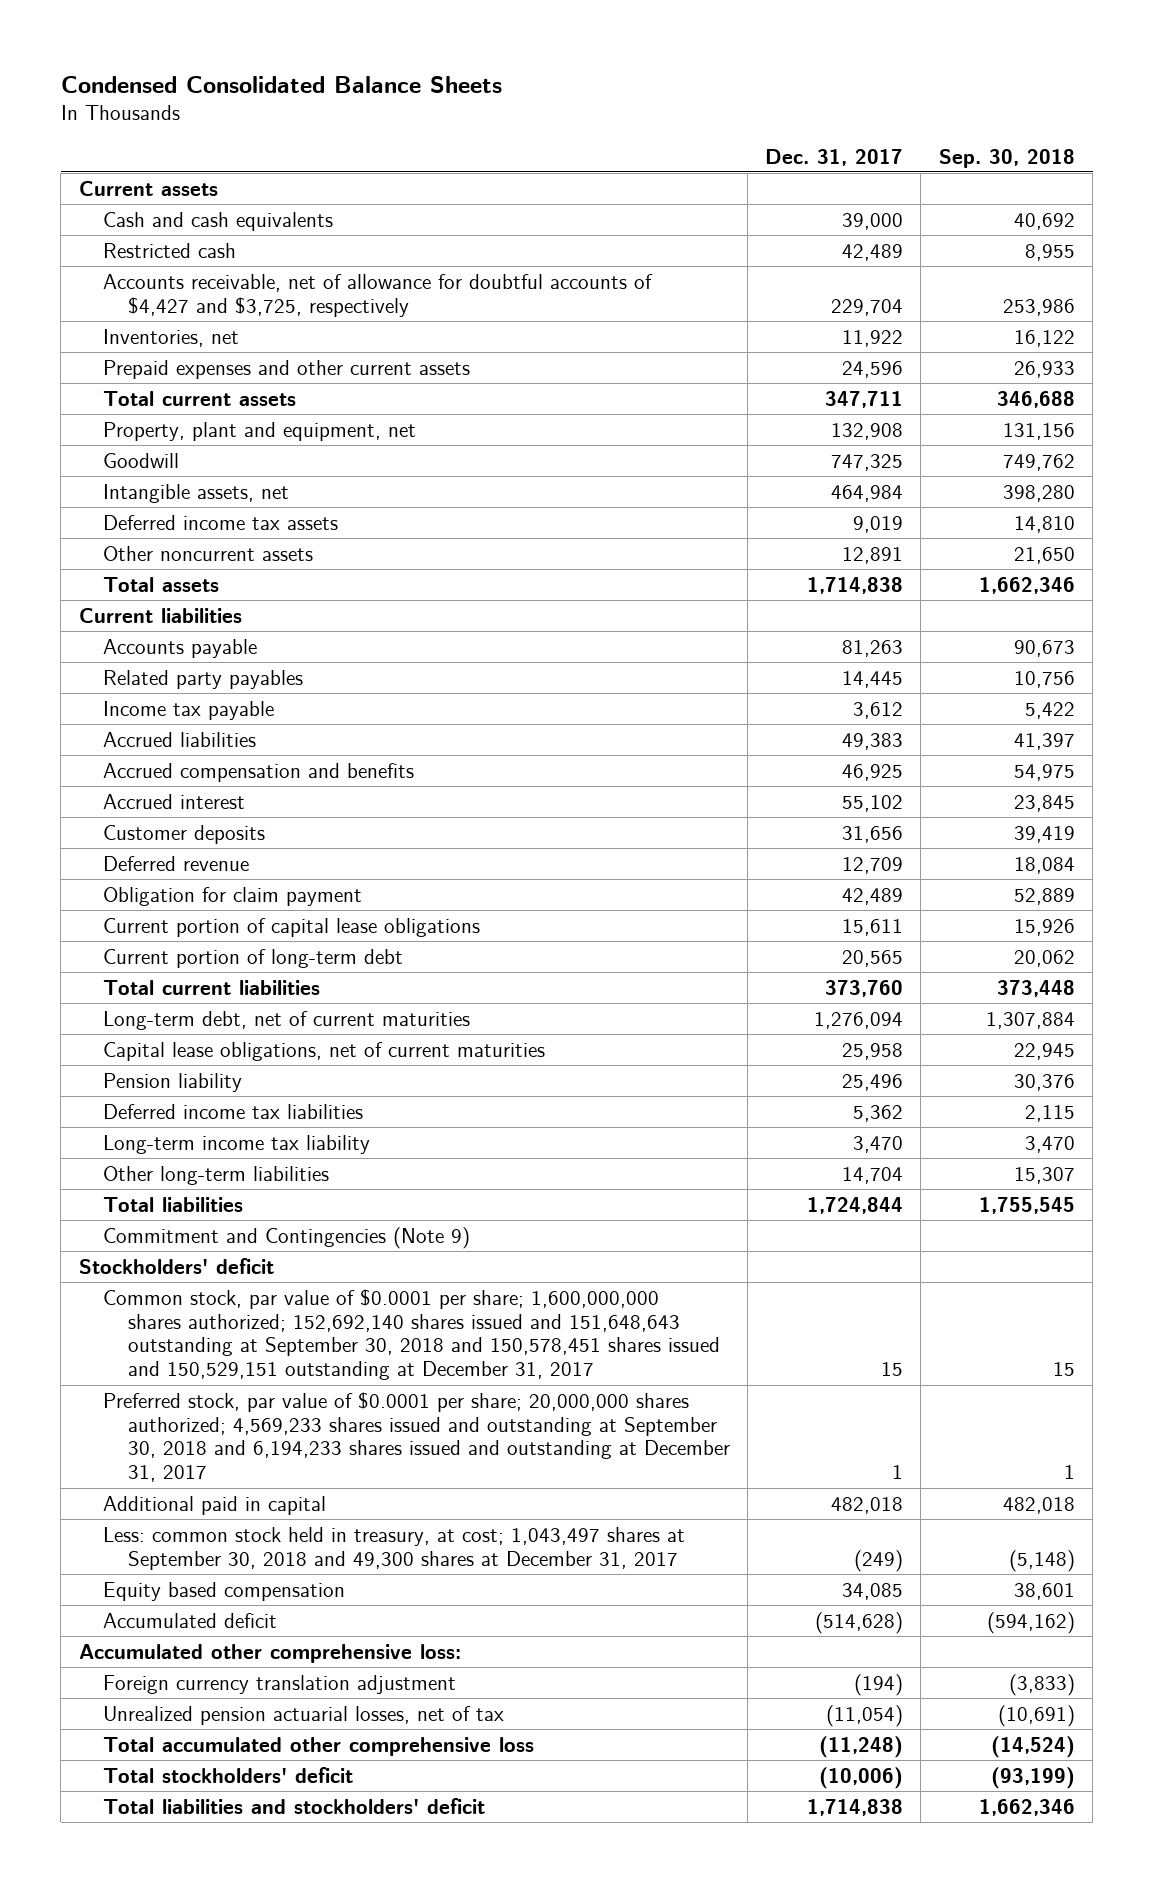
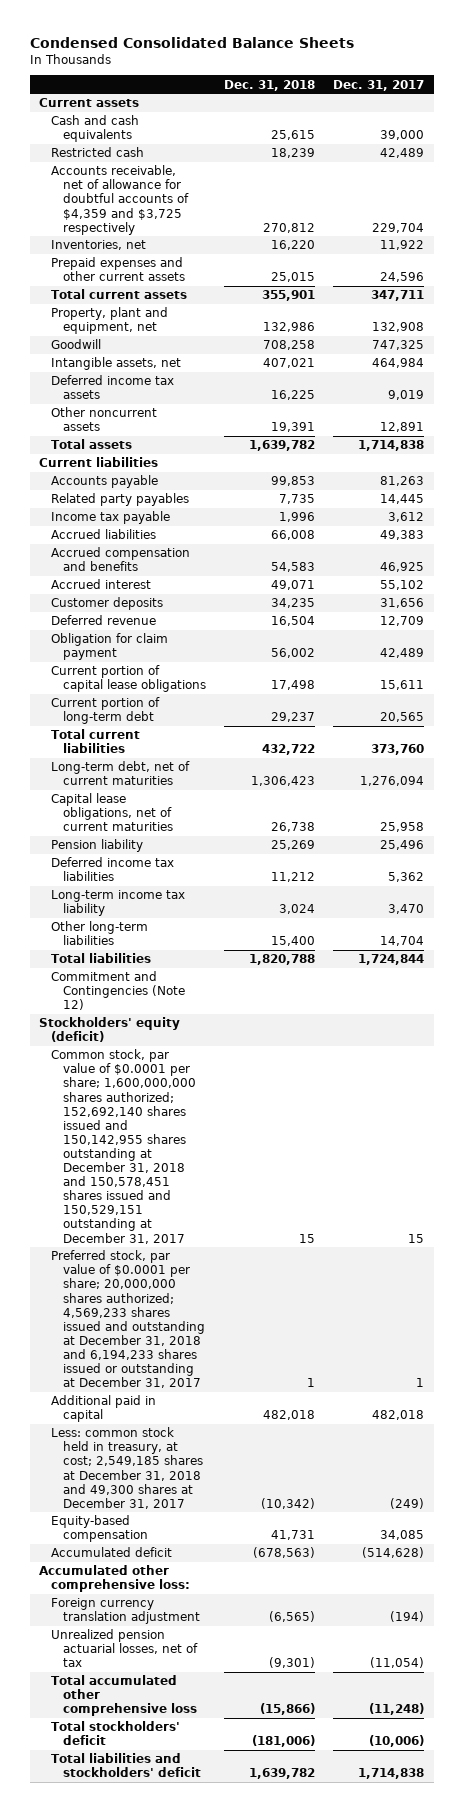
- | Dec. 31, 2017 | Sep. 30, 2018
+ | Dec. 31, 2018 | Dec. 31, 2017
- Accounts receivable, net of allowance for doubtful accounts of $4,427 and $3,725, respectively | 229,704 | 253,986
+ Accounts receivable, net of allowance for doubtful accounts of $4,359 and $3,725 respectively | 270,812 | 229,704
- Commitment and Contingencies (Note 9)
- Stockholders' deficit
- Common stock, par value of $0.0001 per share; 1,600,000,000 shares authorized; 152,692,140 shares issued and 151,648,643 outstanding at September 30, 2018 and 150,578,451 shares issued and 150,529,151 outstanding at December 31, 2017 | 15 | 15
- Preferred stock, par value of $0.0001 per share; 20,000,000 shares authorized; 4,569,233 shares issued and outstanding at September 30, 2018 and 6,194,233 shares issued and outstanding at December 31, 2017 | 1 | 1
+ Commitment and Contingencies (Note 12)
+ Stockholders' equity (deficit)
+ Common stock, par value of $0.0001 per share; 1,600,000,000 shares authorized; 152,692,140 shares issued and 150,142,955 shares outstanding at December 31, 2018 and 150,578,451 shares issued and 150,529,151 outstanding at December 31, 2017 | 15 | 15
+ Preferred stock, par value of $0.0001 per share; 20,000,000 shares authorized; 4,569,233 shares issued and outstanding at December 31, 2018 and 6,194,233 shares issued or outstanding at December 31, 2017 | 1 | 1
- Less: common stock held in treasury, at cost; 1,043,497 shares at September 30, 2018 and 49,300 shares at December 31, 2017 | (249) | (5,148)
- Equity based compensation | 34,085 | 38,601
+ Less: common stock held in treasury, at cost; 2,549,185 shares at December 31, 2018 and 49,300 shares at December 31, 2017 | (10,342) | (249)
+ Equity-based compensation | 41,731 | 34,085

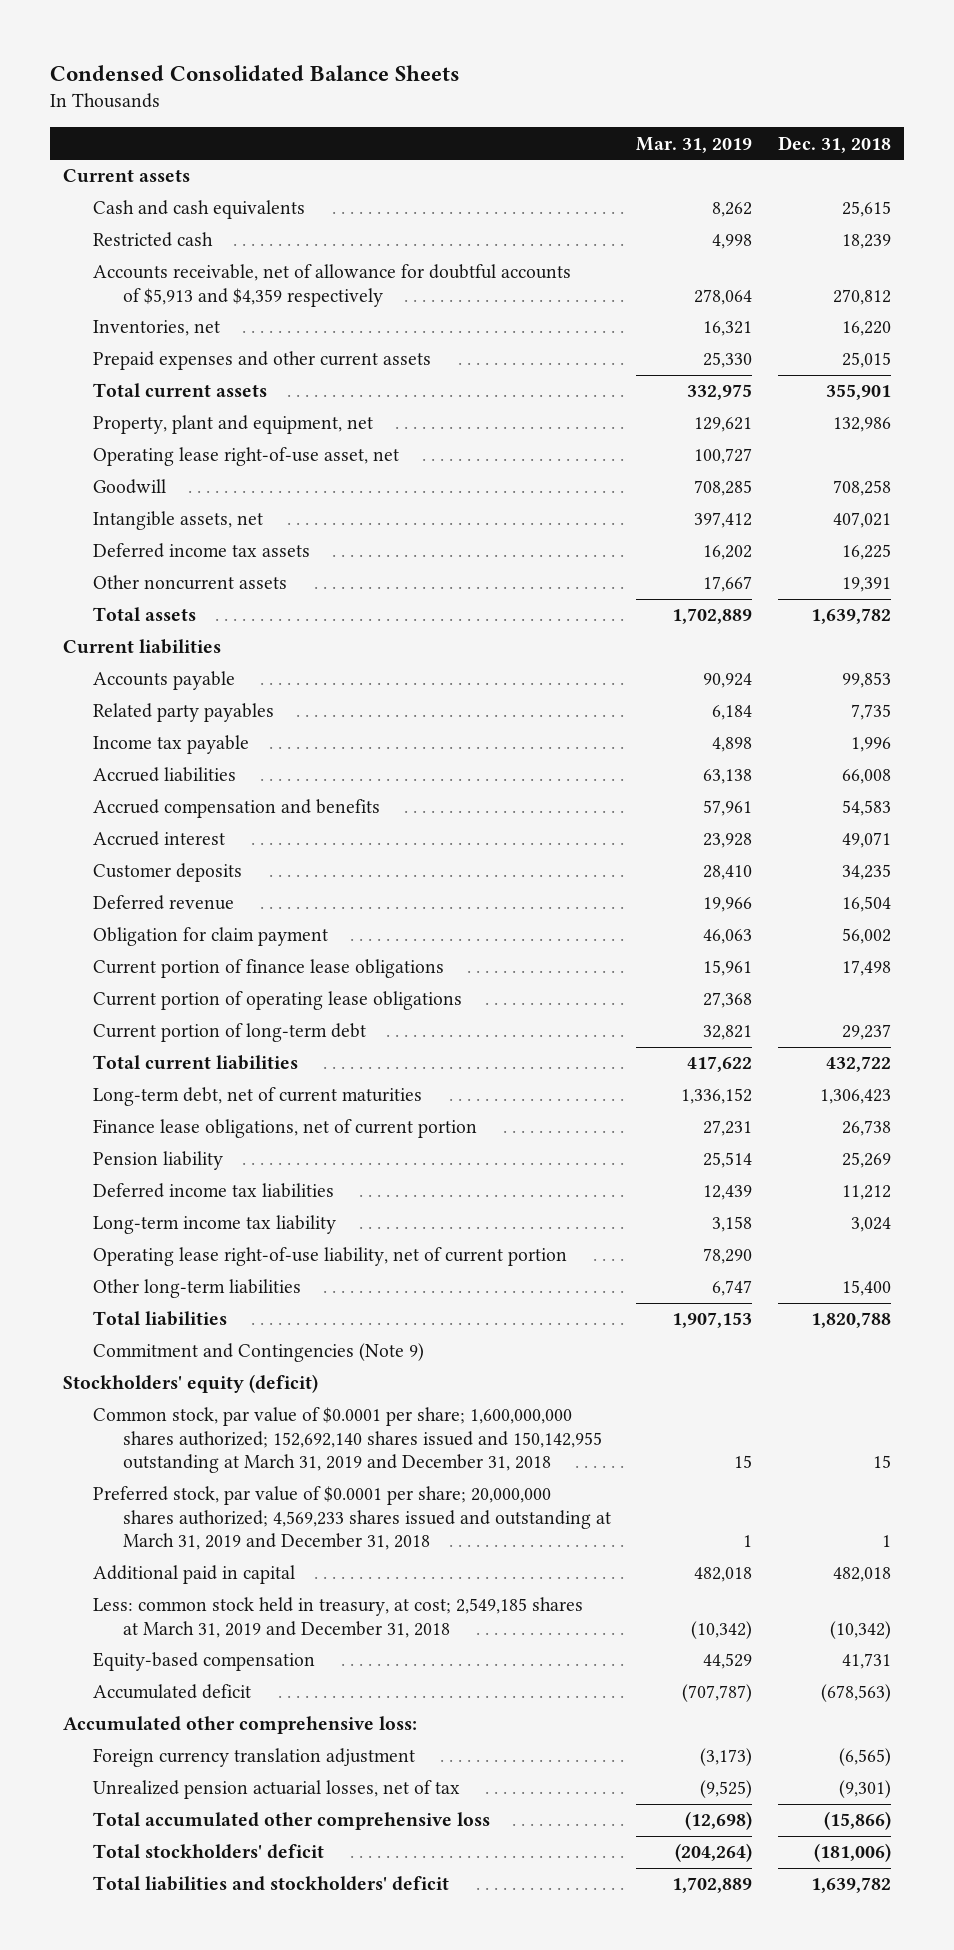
- | Dec. 31, 2018 | Dec. 31, 2017
+ | Mar. 31, 2019 | Dec. 31, 2018
- Accounts receivable, net of allowance for doubtful accounts of $4,359 and $3,725 respectively | 270,812 | 229,704
+ Accounts receivable, net of allowance for doubtful accounts of $5,913 and $4,359 respectively | 278,064 | 270,812
+ Operating lease right-of-use asset, net | 100,727 |
- Current portion of capital lease obligations | 17,498 | 15,611
+ Current portion of finance lease obligations | 15,961 | 17,498
+ Current portion of operating lease obligations | 27,368 |
- Capital lease obligations, net of current maturities | 26,738 | 25,958
+ Finance lease obligations, net of current portion | 27,231 | 26,738
+ Operating lease right-of-use liability, net of current portion | 78,290 |
- Commitment and Contingencies (Note 12)
+ Commitment and Contingencies (Note 9)
- Common stock, par value of $0.0001 per share; 1,600,000,000 shares authorized; 152,692,140 shares issued and 150,142,955 shares outstanding at December 31, 2018 and 150,578,451 shares issued and 150,529,151 outstanding at December 31, 2017 | 15 | 15
- Preferred stock, par value of $0.0001 per share; 20,000,000 shares authorized; 4,569,233 shares issued and outstanding at December 31, 2018 and 6,194,233 shares issued or outstanding at December 31, 2017 | 1 | 1
+ Common stock, par value of $0.0001 per share; 1,600,000,000 shares authorized; 152,692,140 shares issued and 150,142,955 outstanding at March 31, 2019 and December 31, 2018 | 15 | 15
+ Preferred stock, par value of $0.0001 per share; 20,000,000 shares authorized; 4,569,233 shares issued and outstanding at March 31, 2019 and December 31, 2018 | 1 | 1
- Less: common stock held in treasury, at cost; 2,549,185 shares at December 31, 2018 and 49,300 shares at December 31, 2017 | (10,342) | (249)
+ Less: common stock held in treasury, at cost; 2,549,185 shares at March 31, 2019 and December 31, 2018 | (10,342) | (10,342)

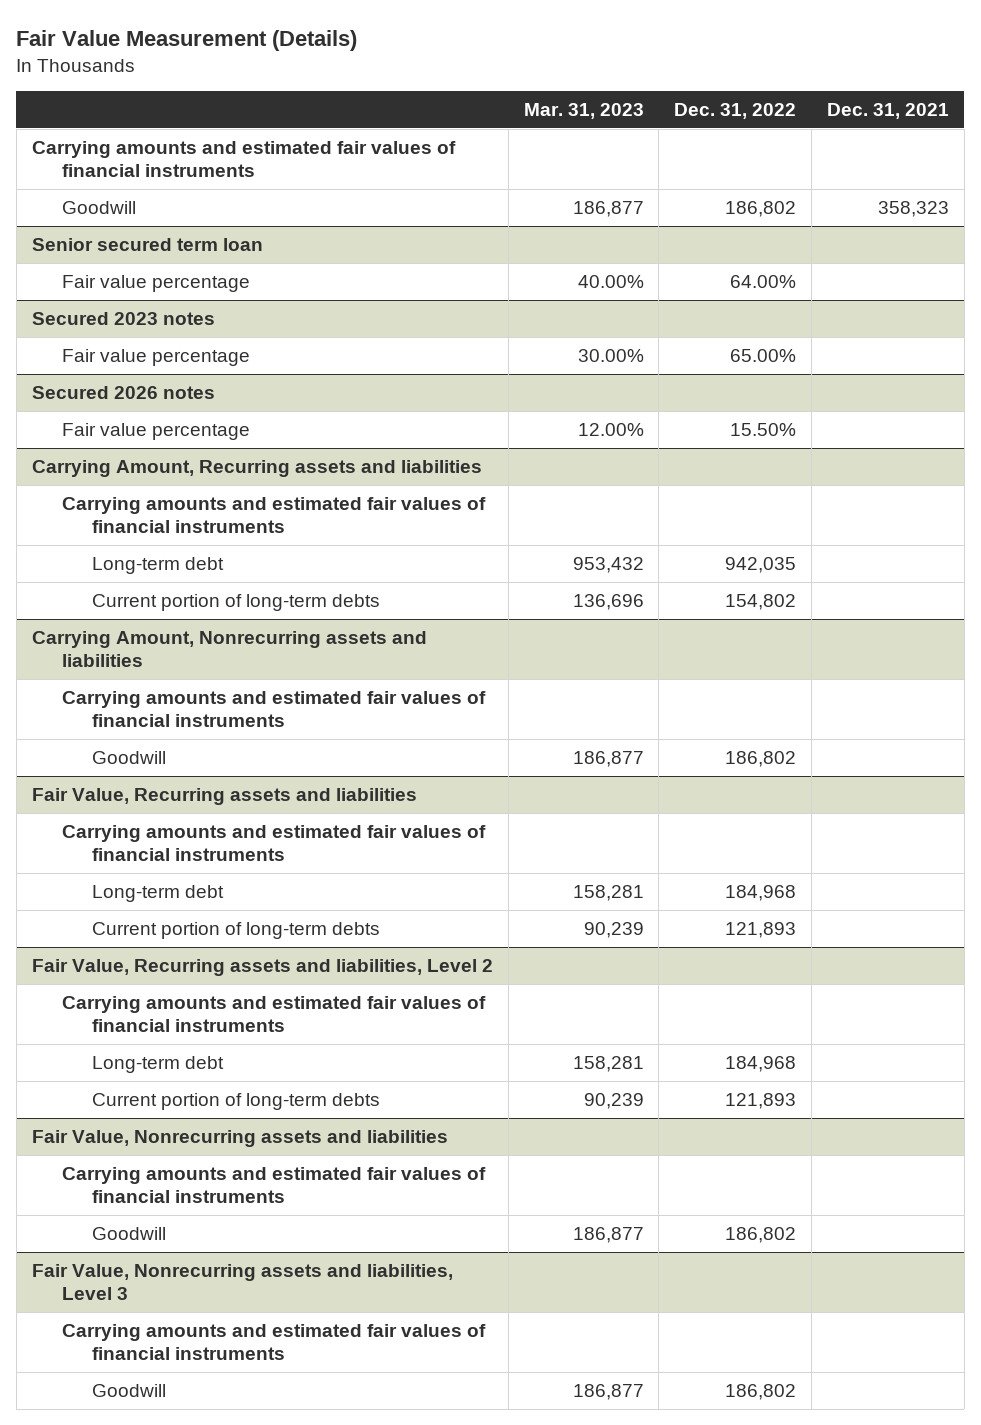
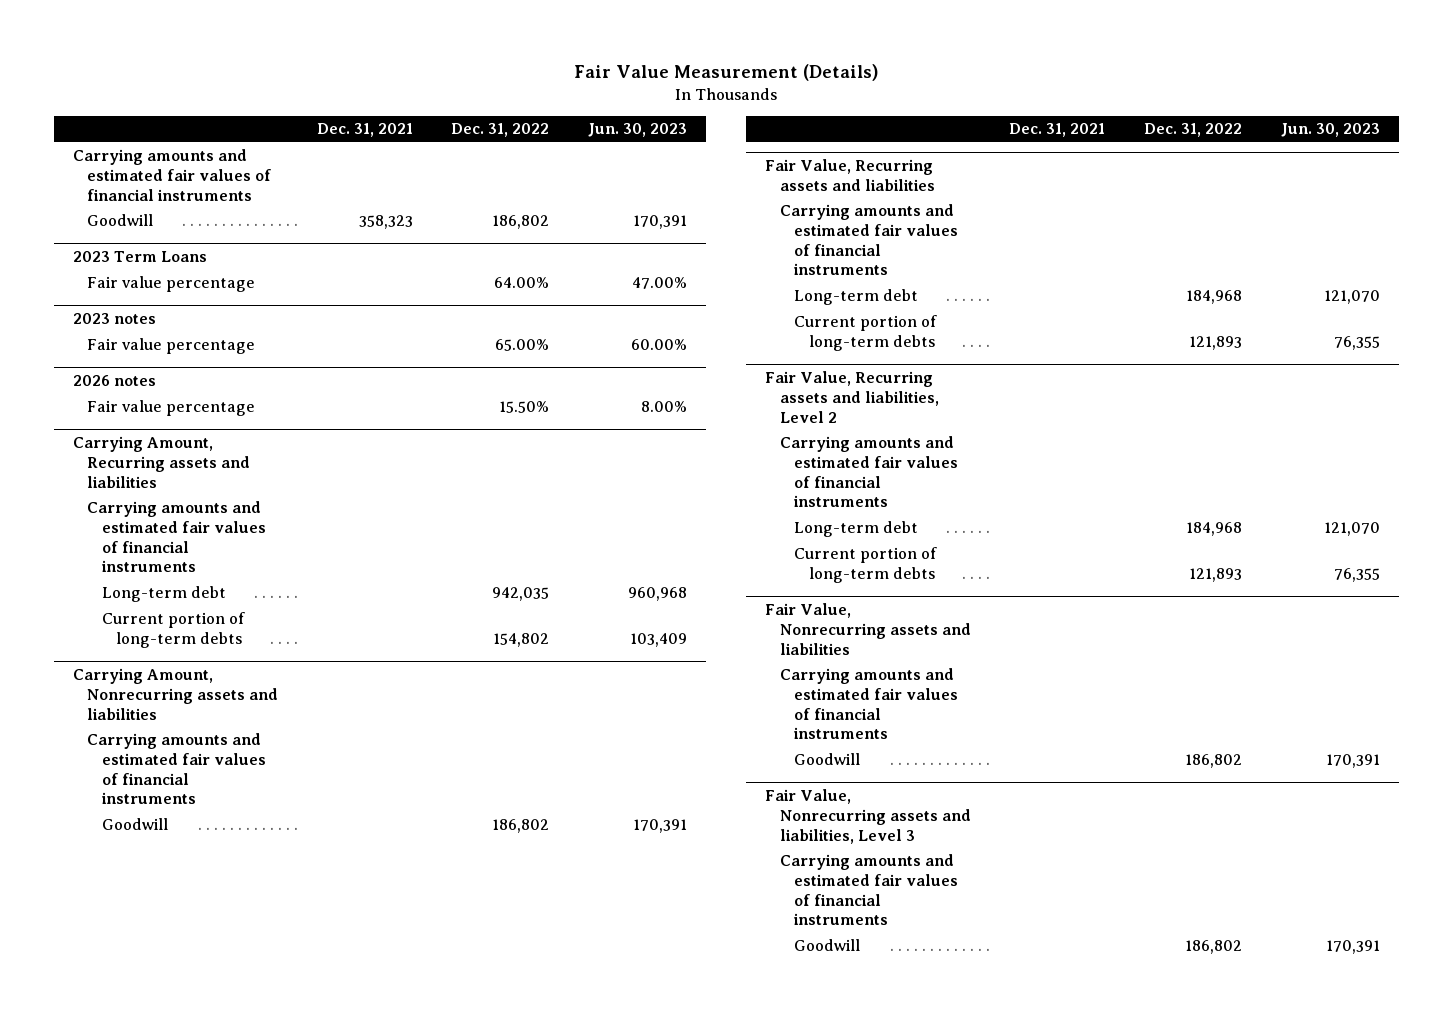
- | Mar. 31, 2023 | Dec. 31, 2022 | Dec. 31, 2021
+ | Dec. 31, 2021 | Dec. 31, 2022 | Jun. 30, 2023
- Senior secured term loan
+ 2023 Term Loans
- Secured 2023 notes
+ 2023 notes
- Secured 2026 notes
+ 2026 notes

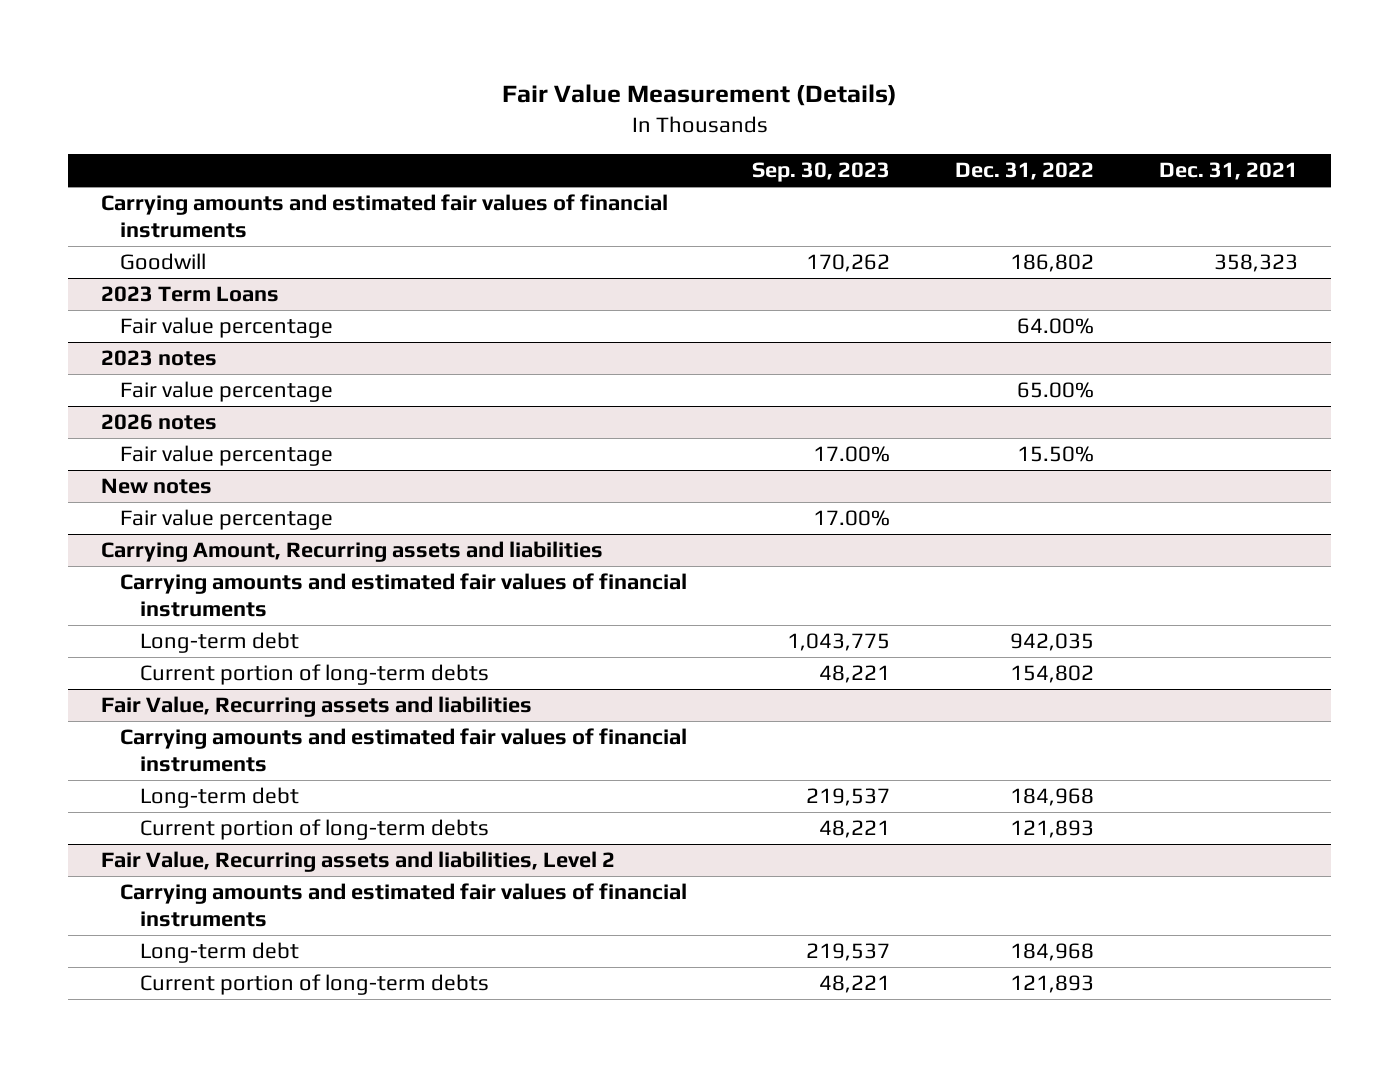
- | Dec. 31, 2021 | Dec. 31, 2022 | Jun. 30, 2023
+ | Sep. 30, 2023 | Dec. 31, 2022 | Dec. 31, 2021
+ New notes
+ Fair value percentage | 17.00% | |
- Carrying Amount, Nonrecurring assets and liabilities
- Carrying amounts and estimated fair values of financial instruments
- Goodwill | | 186,802 | 170,391
- Fair Value, Nonrecurring assets and liabilities
- Carrying amounts and estimated fair values of financial instruments
- Goodwill | | 186,802 | 170,391
- Fair Value, Nonrecurring assets and liabilities, Level 3
- Carrying amounts and estimated fair values of financial instruments
- Goodwill | | 186,802 | 170,391

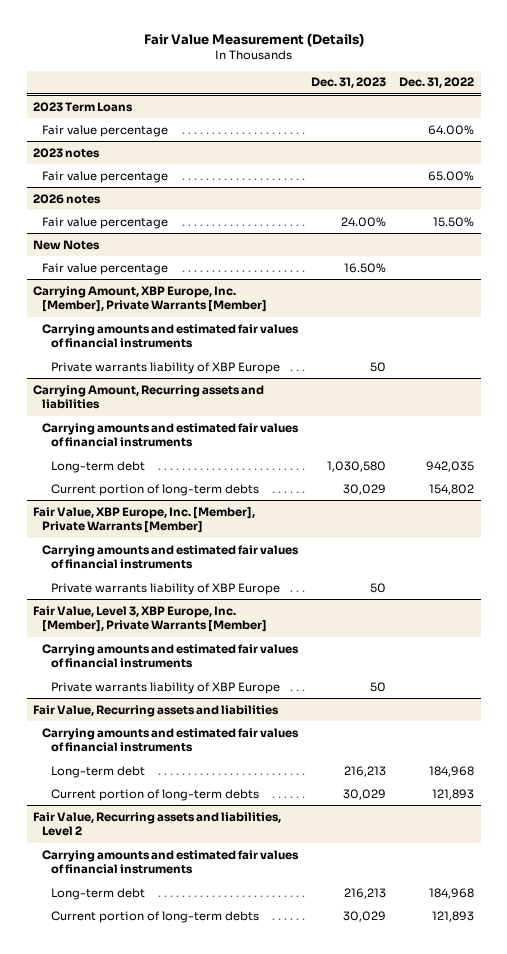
- | Sep. 30, 2023 | Dec. 31, 2022 | Dec. 31, 2021
+ | Dec. 31, 2023 | Dec. 31, 2022
- Carrying amounts and estimated fair values of financial instruments
- Goodwill | 170,262 | 186,802 | 358,323
- New notes
+ New Notes
+ Carrying Amount, XBP Europe, Inc. [Member], Private Warrants [Member]
+ Carrying amounts and estimated fair values of financial instruments
+ Private warrants liability of XBP Europe | 50 |
+ Fair Value, XBP Europe, Inc. [Member], Private Warrants [Member]
+ Carrying amounts and estimated fair values of financial instruments
+ Private warrants liability of XBP Europe | 50 |
+ Fair Value, Level 3, XBP Europe, Inc. [Member], Private Warrants [Member]
+ Carrying amounts and estimated fair values of financial instruments
+ Private warrants liability of XBP Europe | 50 |

